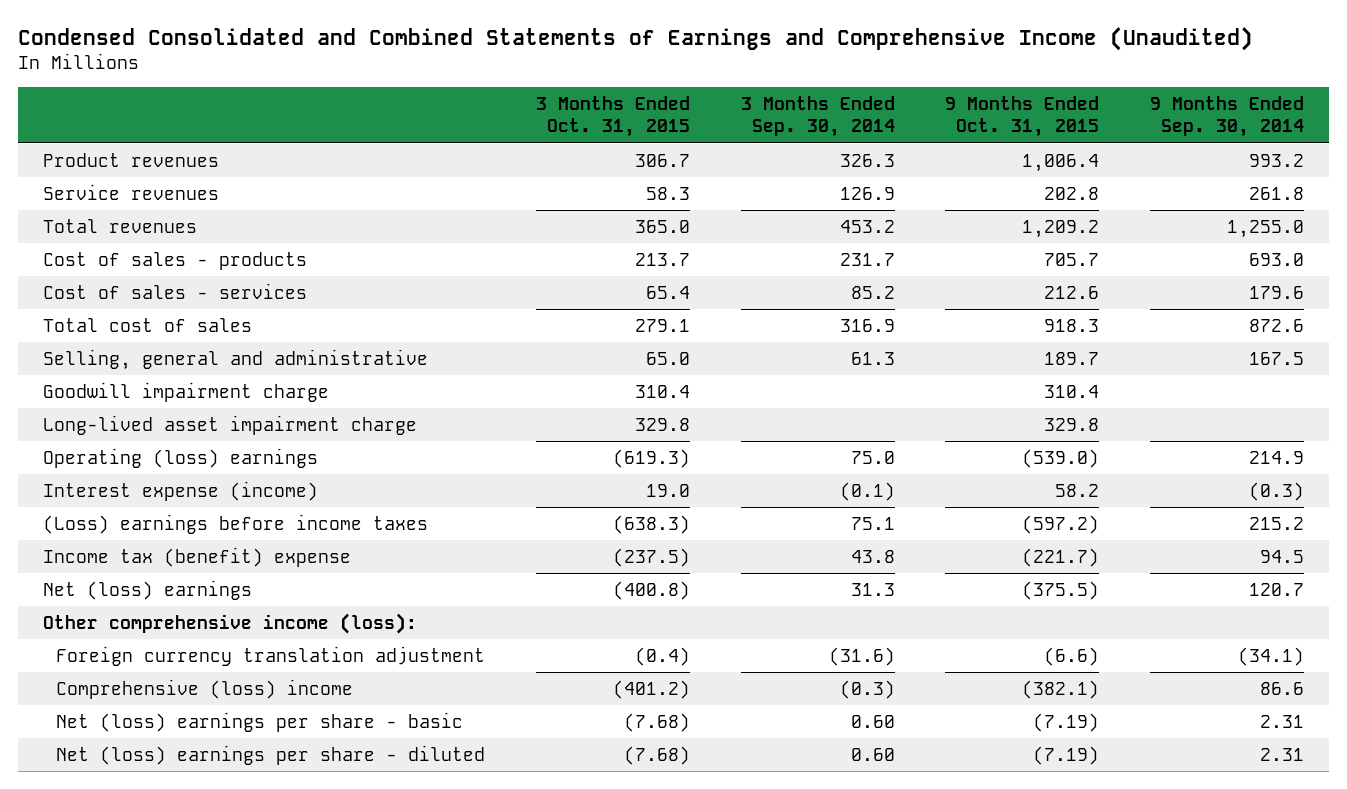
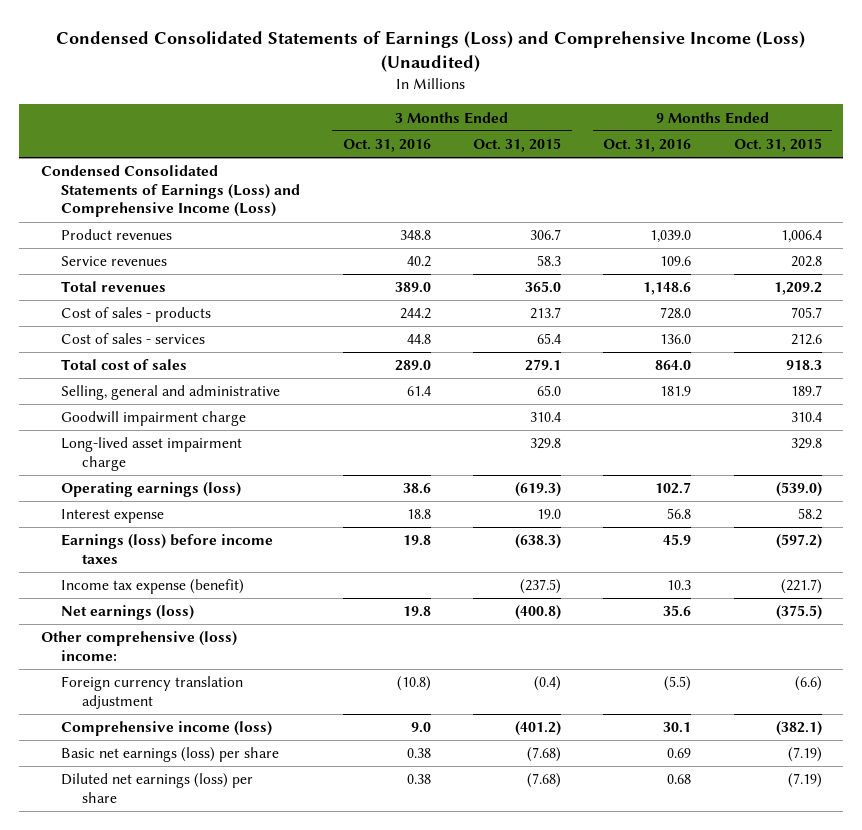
- Condensed Consolidated and Combined Statements of Earnings and Comprehensive Income (Unaudited)
+ Condensed Consolidated Statements of Earnings (Loss) and Comprehensive Income (Loss) (Unaudited)
- | 3 Months Ended Oct. 31, 2015 | 3 Months Ended Sep. 30, 2014 | 9 Months Ended Oct. 31, 2015 | 9 Months Ended Sep. 30, 2014
+ | 3 Months Ended Oct. 31, 2016 | 3 Months Ended Oct. 31, 2015 | 9 Months Ended Oct. 31, 2016 | 9 Months Ended Oct. 31, 2015
+ Condensed Consolidated Statements of Earnings (Loss) and Comprehensive Income (Loss)
- Operating (loss) earnings | (619.3) | 75.0 | (539.0) | 214.9
- Interest expense (income) | 19.0 | (0.1) | 58.2 | (0.3)
- (Loss) earnings before income taxes | (638.3) | 75.1 | (597.2) | 215.2
- Income tax (benefit) expense | (237.5) | 43.8 | (221.7) | 94.5
- Net (loss) earnings | (400.8) | 31.3 | (375.5) | 120.7
- Other comprehensive income (loss):
+ Operating earnings (loss) | 38.6 | (619.3) | 102.7 | (539.0)
+ Interest expense | 18.8 | 19.0 | 56.8 | 58.2
+ Earnings (loss) before income taxes | 19.8 | (638.3) | 45.9 | (597.2)
+ Income tax expense (benefit) | | (237.5) | 10.3 | (221.7)
+ Net earnings (loss) | 19.8 | (400.8) | 35.6 | (375.5)
+ Other comprehensive (loss) income:
- Comprehensive (loss) income | (401.2) | (0.3) | (382.1) | 86.6
- Net (loss) earnings per share - basic | (7.68) | 0.60 | (7.19) | 2.31
- Net (loss) earnings per share - diluted | (7.68) | 0.60 | (7.19) | 2.31
+ Comprehensive income (loss) | 9.0 | (401.2) | 30.1 | (382.1)
+ Basic net earnings (loss) per share | 0.38 | (7.68) | 0.69 | (7.19)
+ Diluted net earnings (loss) per share | 0.38 | (7.68) | 0.68 | (7.19)

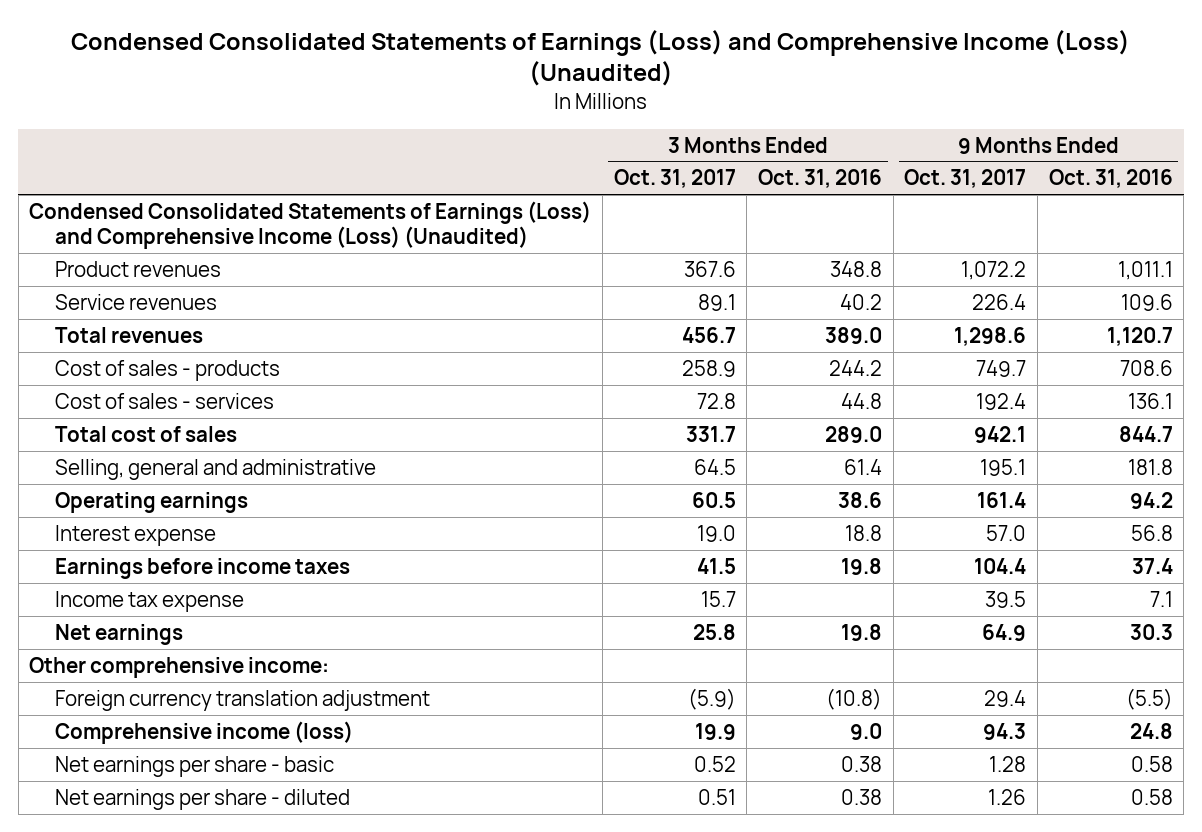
- | 3 Months Ended Oct. 31, 2016 | 3 Months Ended Oct. 31, 2015 | 9 Months Ended Oct. 31, 2016 | 9 Months Ended Oct. 31, 2015
+ | 3 Months Ended Oct. 31, 2017 | 3 Months Ended Oct. 31, 2016 | 9 Months Ended Oct. 31, 2017 | 9 Months Ended Oct. 31, 2016
- Condensed Consolidated Statements of Earnings (Loss) and Comprehensive Income (Loss)
- Product revenues | 348.8 | 306.7 | 1,039.0 | 1,006.4
+ Condensed Consolidated Statements of Earnings (Loss) and Comprehensive Income (Loss) (Unaudited)
+ Product revenues | 367.6 | 348.8 | 1,072.2 | 1,011.1
- Total revenues | 389.0 | 365.0 | 1,148.6 | 1,209.2
- Cost of sales - products | 244.2 | 213.7 | 728.0 | 705.7
- Cost of sales - services | 44.8 | 65.4 | 136.0 | 212.6
- Total cost of sales | 289.0 | 279.1 | 864.0 | 918.3
- Selling, general and administrative | 61.4 | 65.0 | 181.9 | 189.7
- Goodwill impairment charge | | 310.4 | | 310.4
- Long-lived asset impairment charge | | 329.8 | | 329.8
- Operating earnings (loss) | 38.6 | (619.3) | 102.7 | (539.0)
+ Total revenues | 456.7 | 389.0 | 1,298.6 | 1,120.7
+ Cost of sales - products | 258.9 | 244.2 | 749.7 | 708.6
+ Cost of sales - services | 72.8 | 44.8 | 192.4 | 136.1
+ Total cost of sales | 331.7 | 289.0 | 942.1 | 844.7
+ Selling, general and administrative | 64.5 | 61.4 | 195.1 | 181.8
+ Operating earnings | 60.5 | 38.6 | 161.4 | 94.2
- Earnings (loss) before income taxes | 19.8 | (638.3) | 45.9 | (597.2)
- Income tax expense (benefit) | | (237.5) | 10.3 | (221.7)
- Net earnings (loss) | 19.8 | (400.8) | 35.6 | (375.5)
- Other comprehensive (loss) income:
+ Earnings before income taxes | 41.5 | 19.8 | 104.4 | 37.4
+ Income tax expense | 15.7 | | 39.5 | 7.1
+ Net earnings | 25.8 | 19.8 | 64.9 | 30.3
+ Other comprehensive income:
- Comprehensive income (loss) | 9.0 | (401.2) | 30.1 | (382.1)
- Basic net earnings (loss) per share | 0.38 | (7.68) | 0.69 | (7.19)
- Diluted net earnings (loss) per share | 0.38 | (7.68) | 0.68 | (7.19)
+ Comprehensive income (loss) | 19.9 | 9.0 | 94.3 | 24.8
+ Net earnings per share - basic | 0.52 | 0.38 | 1.28 | 0.58
+ Net earnings per share - diluted | 0.51 | 0.38 | 1.26 | 0.58

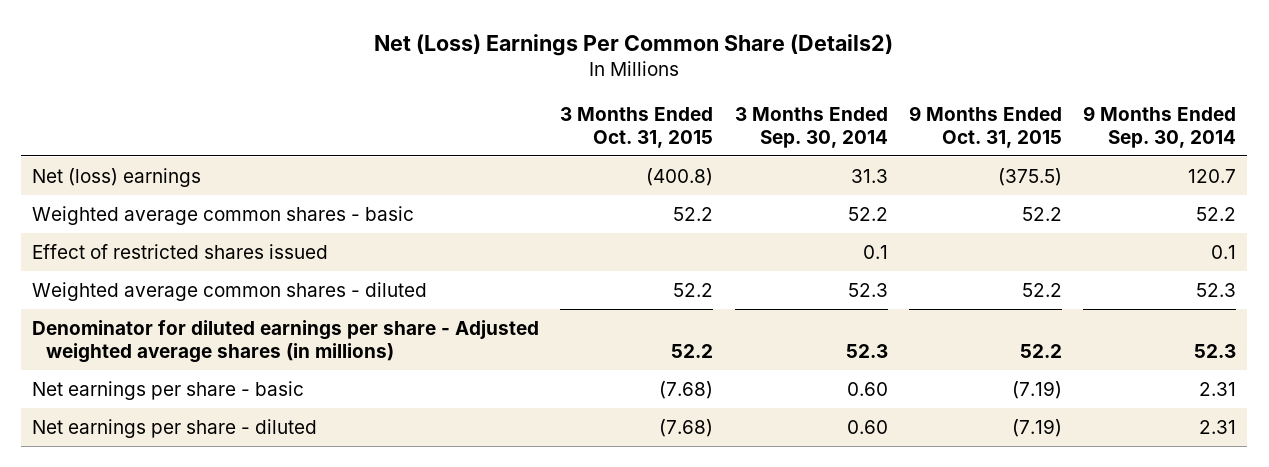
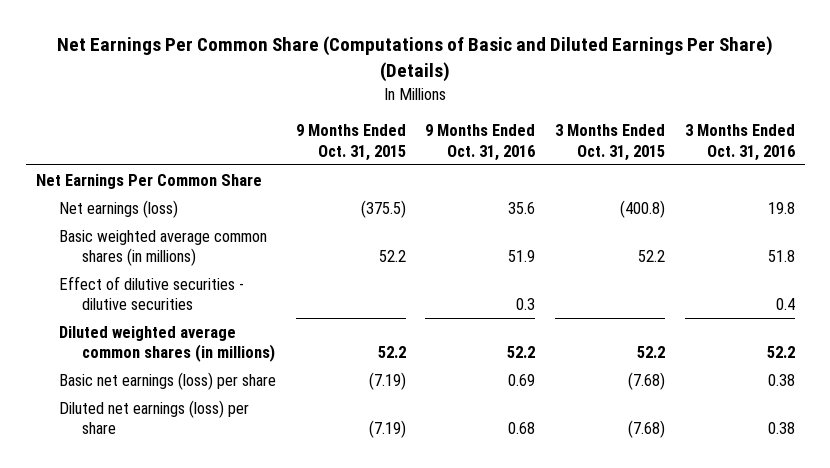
- Net (Loss) Earnings Per Common Share (Details2)
+ Net Earnings Per Common Share (Computations of Basic and Diluted Earnings Per Share) (Details)
- | 3 Months Ended Oct. 31, 2015 | 3 Months Ended Sep. 30, 2014 | 9 Months Ended Oct. 31, 2015 | 9 Months Ended Sep. 30, 2014
+ | 9 Months Ended Oct. 31, 2015 | 9 Months Ended Oct. 31, 2016 | 3 Months Ended Oct. 31, 2015 | 3 Months Ended Oct. 31, 2016
- Net (loss) earnings | (400.8) | 31.3 | (375.5) | 120.7
- Weighted average common shares - basic | 52.2 | 52.2 | 52.2 | 52.2
- Effect of restricted shares issued | | 0.1 | | 0.1
- Weighted average common shares - diluted | 52.2 | 52.3 | 52.2 | 52.3
- Denominator for diluted earnings per share - Adjusted weighted average shares (in millions) | 52.2 | 52.3 | 52.2 | 52.3
- Net earnings per share - basic | (7.68) | 0.60 | (7.19) | 2.31
- Net earnings per share - diluted | (7.68) | 0.60 | (7.19) | 2.31
+ Net Earnings Per Common Share
+ Net earnings (loss) | (375.5) | 35.6 | (400.8) | 19.8
+ Basic weighted average common shares (in millions) | 52.2 | 51.9 | 52.2 | 51.8
+ Effect of dilutive securities - dilutive securities | | 0.3 | | 0.4
+ Diluted weighted average common shares (in millions) | 52.2 | 52.2 | 52.2 | 52.2
+ Basic net earnings (loss) per share | (7.19) | 0.69 | (7.68) | 0.38
+ Diluted net earnings (loss) per share | (7.19) | 0.68 | (7.68) | 0.38

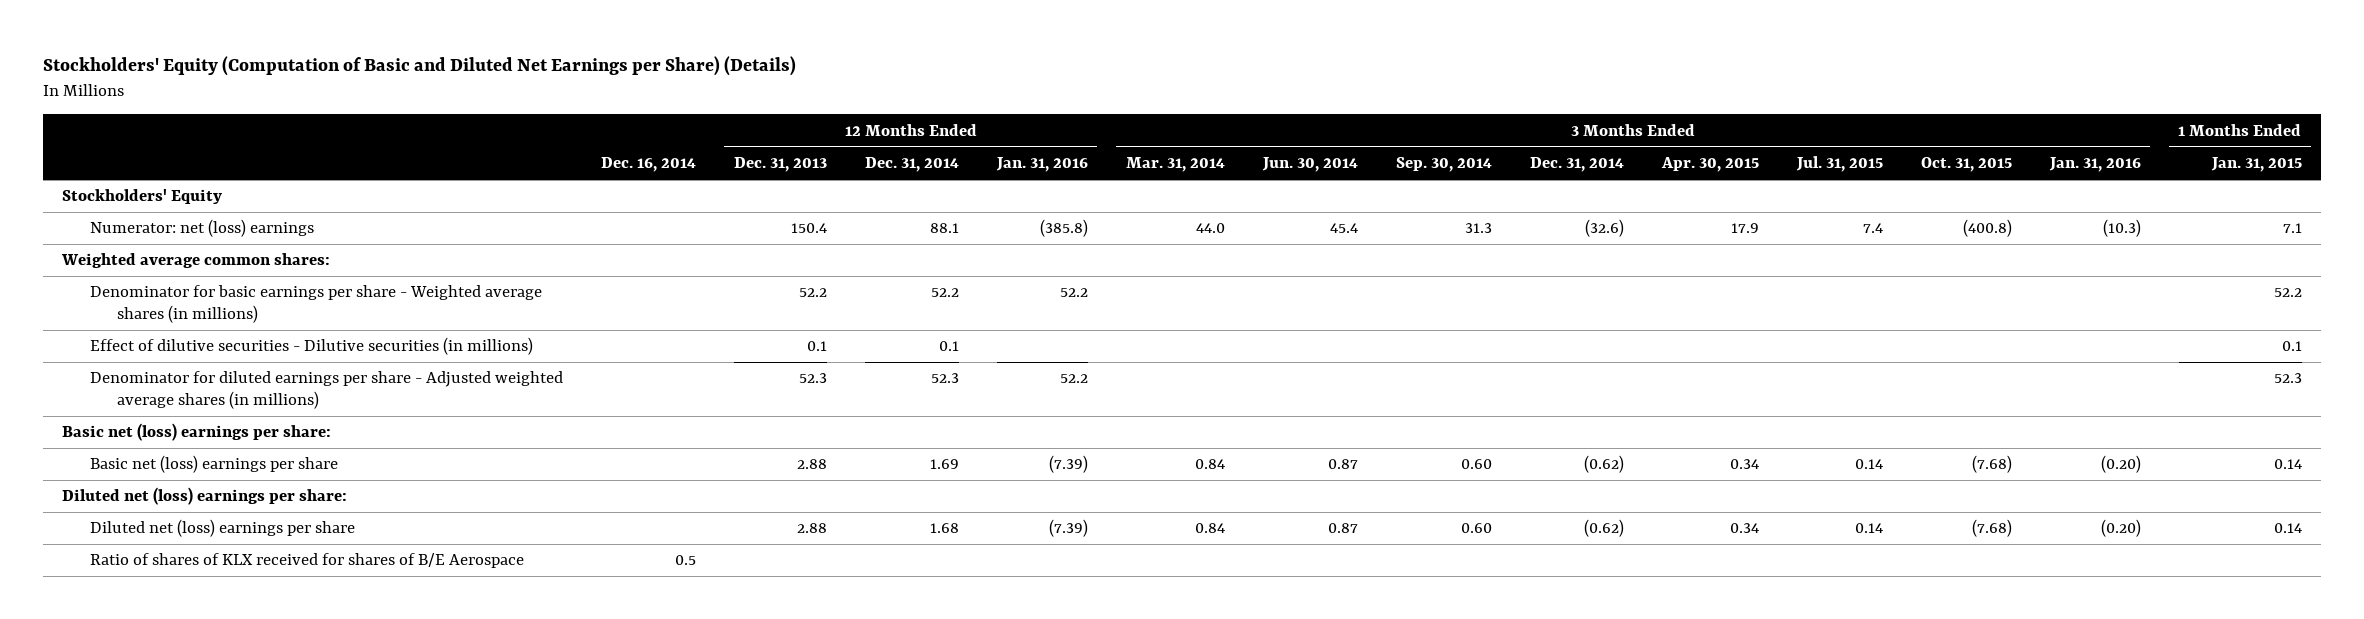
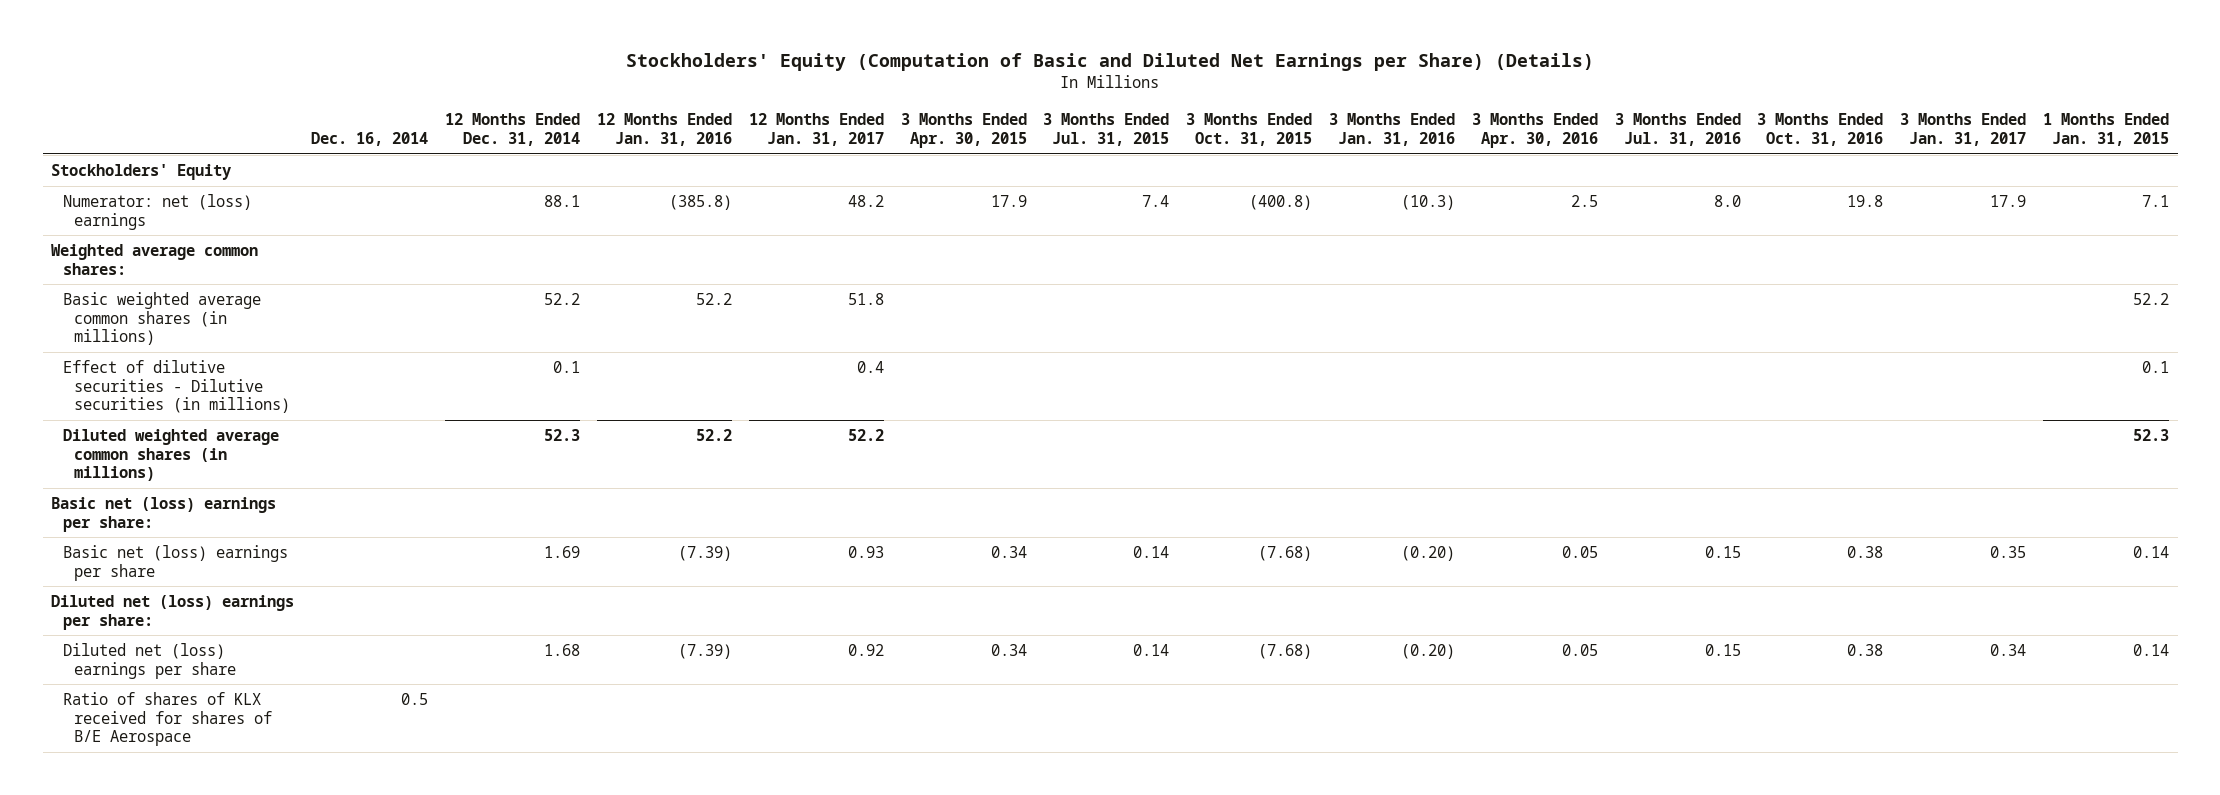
- | Dec. 16, 2014 | 12 Months Ended Dec. 31, 2013 | 12 Months Ended Dec. 31, 2014 | 12 Months Ended Jan. 31, 2016 | 3 Months Ended Mar. 31, 2014 | 3 Months Ended Jun. 30, 2014 | 3 Months Ended Sep. 30, 2014 | 3 Months Ended Dec. 31, 2014 | 3 Months Ended Apr. 30, 2015 | 3 Months Ended Jul. 31, 2015 | 3 Months Ended Oct. 31, 2015 | 3 Months Ended Jan. 31, 2016 | 1 Months Ended Jan. 31, 2015
+ | Dec. 16, 2014 | 12 Months Ended Dec. 31, 2014 | 12 Months Ended Jan. 31, 2016 | 12 Months Ended Jan. 31, 2017 | 3 Months Ended Apr. 30, 2015 | 3 Months Ended Jul. 31, 2015 | 3 Months Ended Oct. 31, 2015 | 3 Months Ended Jan. 31, 2016 | 3 Months Ended Apr. 30, 2016 | 3 Months Ended Jul. 31, 2016 | 3 Months Ended Oct. 31, 2016 | 3 Months Ended Jan. 31, 2017 | 1 Months Ended Jan. 31, 2015
- Denominator for basic earnings per share - Weighted average shares (in millions) | | 52.2 | 52.2 | 52.2 | | | | | | | | | 52.2
+ Basic weighted average common shares (in millions) | | 52.2 | 52.2 | 51.8 | | | | | | | | | 52.2
- Denominator for diluted earnings per share - Adjusted weighted average shares (in millions) | | 52.3 | 52.3 | 52.2 | | | | | | | | | 52.3
+ Diluted weighted average common shares (in millions) | | 52.3 | 52.2 | 52.2 | | | | | | | | | 52.3

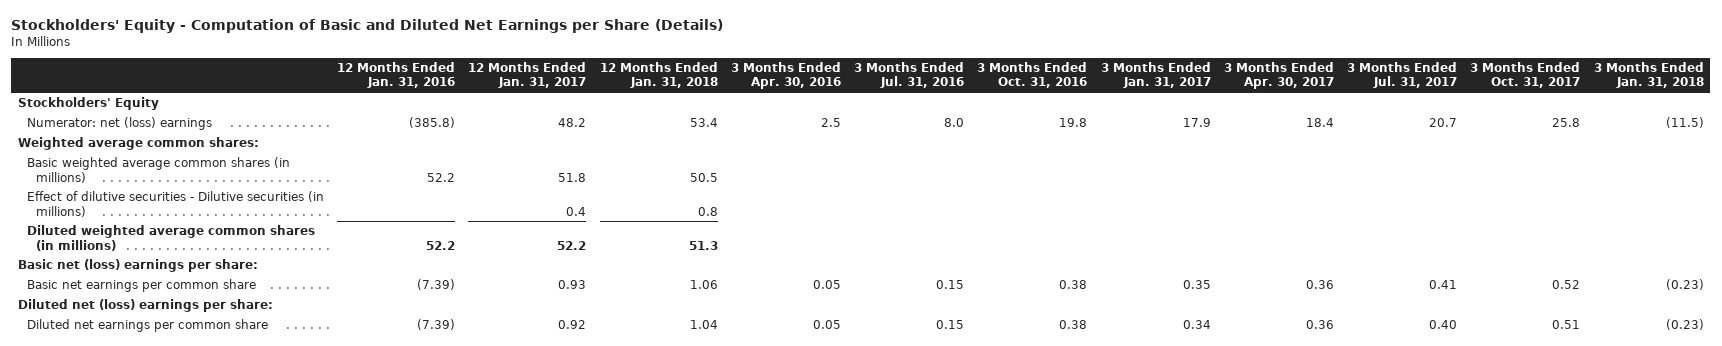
- Stockholders' Equity (Computation of Basic and Diluted Net Earnings per Share) (Details)
+ Stockholders' Equity - Computation of Basic and Diluted Net Earnings per Share (Details)
- | Dec. 16, 2014 | 12 Months Ended Dec. 31, 2014 | 12 Months Ended Jan. 31, 2016 | 12 Months Ended Jan. 31, 2017 | 3 Months Ended Apr. 30, 2015 | 3 Months Ended Jul. 31, 2015 | 3 Months Ended Oct. 31, 2015 | 3 Months Ended Jan. 31, 2016 | 3 Months Ended Apr. 30, 2016 | 3 Months Ended Jul. 31, 2016 | 3 Months Ended Oct. 31, 2016 | 3 Months Ended Jan. 31, 2017 | 1 Months Ended Jan. 31, 2015
+ | 12 Months Ended Jan. 31, 2016 | 12 Months Ended Jan. 31, 2017 | 12 Months Ended Jan. 31, 2018 | 3 Months Ended Apr. 30, 2016 | 3 Months Ended Jul. 31, 2016 | 3 Months Ended Oct. 31, 2016 | 3 Months Ended Jan. 31, 2017 | 3 Months Ended Apr. 30, 2017 | 3 Months Ended Jul. 31, 2017 | 3 Months Ended Oct. 31, 2017 | 3 Months Ended Jan. 31, 2018
- Basic net (loss) earnings per share | | 1.69 | (7.39) | 0.93 | 0.34 | 0.14 | (7.68) | (0.20) | 0.05 | 0.15 | 0.38 | 0.35 | 0.14
+ Basic net earnings per common share | (7.39) | 0.93 | 1.06 | 0.05 | 0.15 | 0.38 | 0.35 | 0.36 | 0.41 | 0.52 | (0.23)
- Diluted net (loss) earnings per share | | 1.68 | (7.39) | 0.92 | 0.34 | 0.14 | (7.68) | (0.20) | 0.05 | 0.15 | 0.38 | 0.34 | 0.14
- Ratio of shares of KLX received for shares of B/E Aerospace | 0.5 | | | | | | | | | | | |
+ Diluted net earnings per common share | (7.39) | 0.92 | 1.04 | 0.05 | 0.15 | 0.38 | 0.34 | 0.36 | 0.40 | 0.51 | (0.23)

